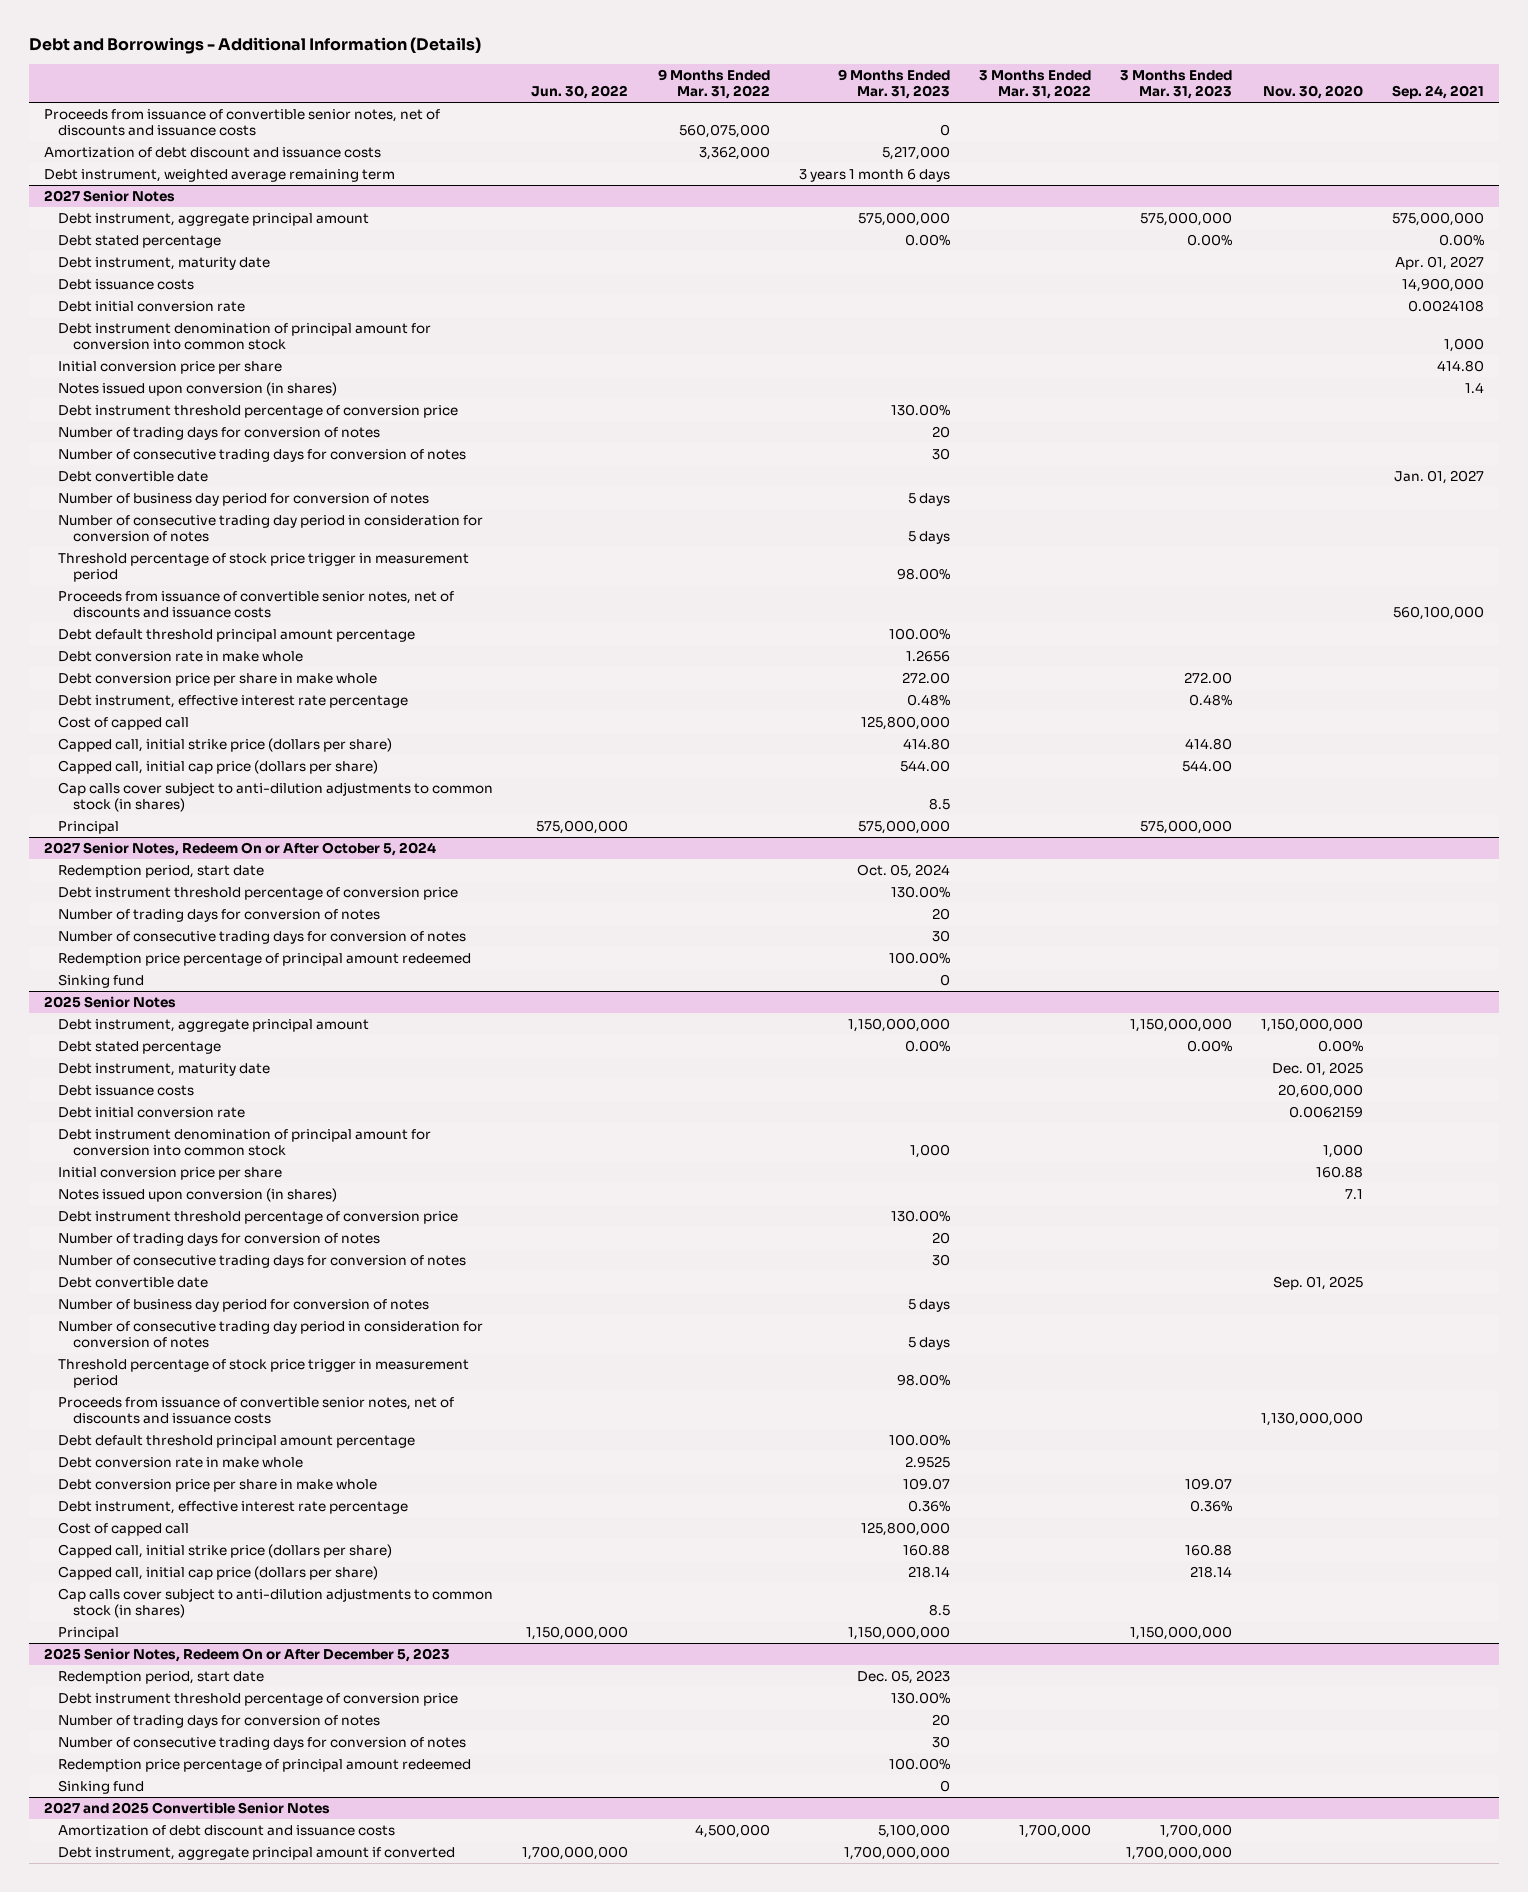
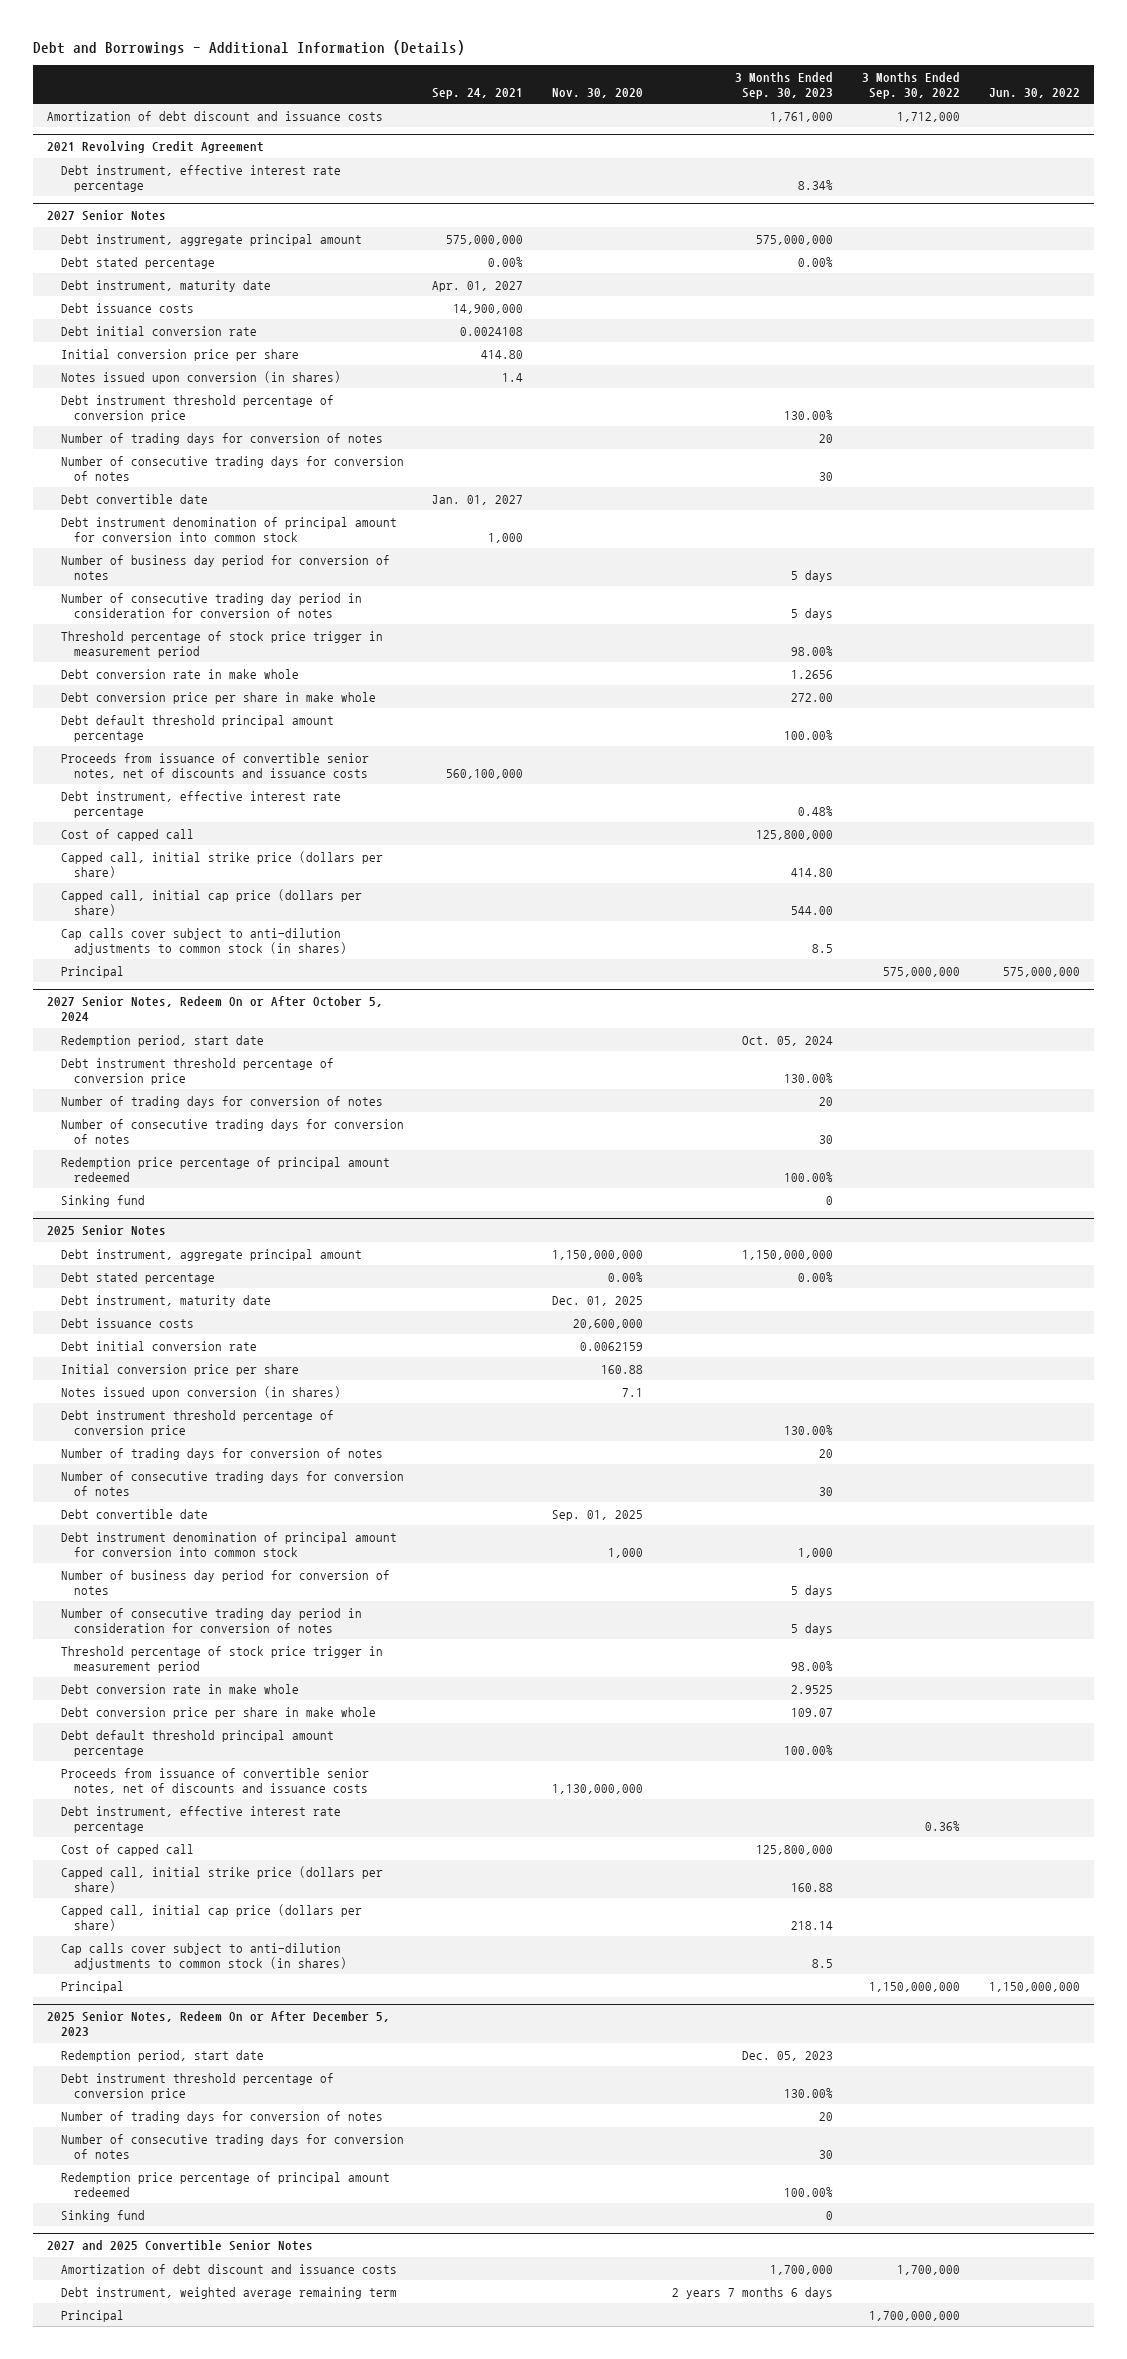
- | Jun. 30, 2022 | 9 Months Ended Mar. 31, 2022 | 9 Months Ended Mar. 31, 2023 | 3 Months Ended Mar. 31, 2022 | 3 Months Ended Mar. 31, 2023 | Nov. 30, 2020 | Sep. 24, 2021
+ | Sep. 24, 2021 | Nov. 30, 2020 | 3 Months Ended Sep. 30, 2023 | 3 Months Ended Sep. 30, 2022 | Jun. 30, 2022
- Proceeds from issuance of convertible senior notes, net of discounts and issuance costs | | 560,075,000 | 0 | | | |
- Debt instrument, weighted average remaining term | | | 3 years 1 month 6 days | | | |
+ 2021 Revolving Credit Agreement
+ Debt instrument, effective interest rate percentage | | | 8.34% | |
@ 2027 Senior Notes
moved down: Debt instrument denomination of principal amount for conversion into common stock | 1,000 | | | |
moved down: Debt default threshold principal amount percentage | | | 100.00% | |
moved down: Proceeds from issuance of convertible senior notes, net of discounts and issuance costs | 560,100,000 | | | |
@ 2025 Senior Notes
moved down: Debt instrument denomination of principal amount for conversion into common stock | | 1,000 | 1,000 | |
moved down: Debt default threshold principal amount percentage | | | 100.00% | |
moved down: Proceeds from issuance of convertible senior notes, net of discounts and issuance costs | | 1,130,000,000 | | |
@ 2027 and 2025 Convertible Senior Notes
- Debt instrument, aggregate principal amount if converted | 1,700,000,000 | | 1,700,000,000 | | 1,700,000,000 | |
+ Debt instrument, weighted average remaining term | | | 2 years 7 months 6 days | |
+ Principal | | | | 1,700,000,000 |

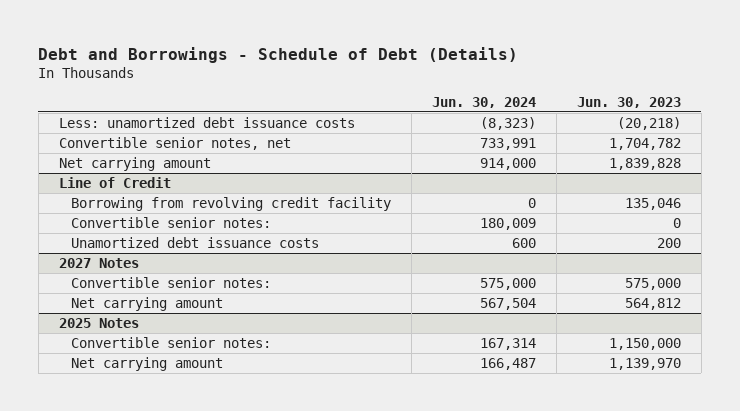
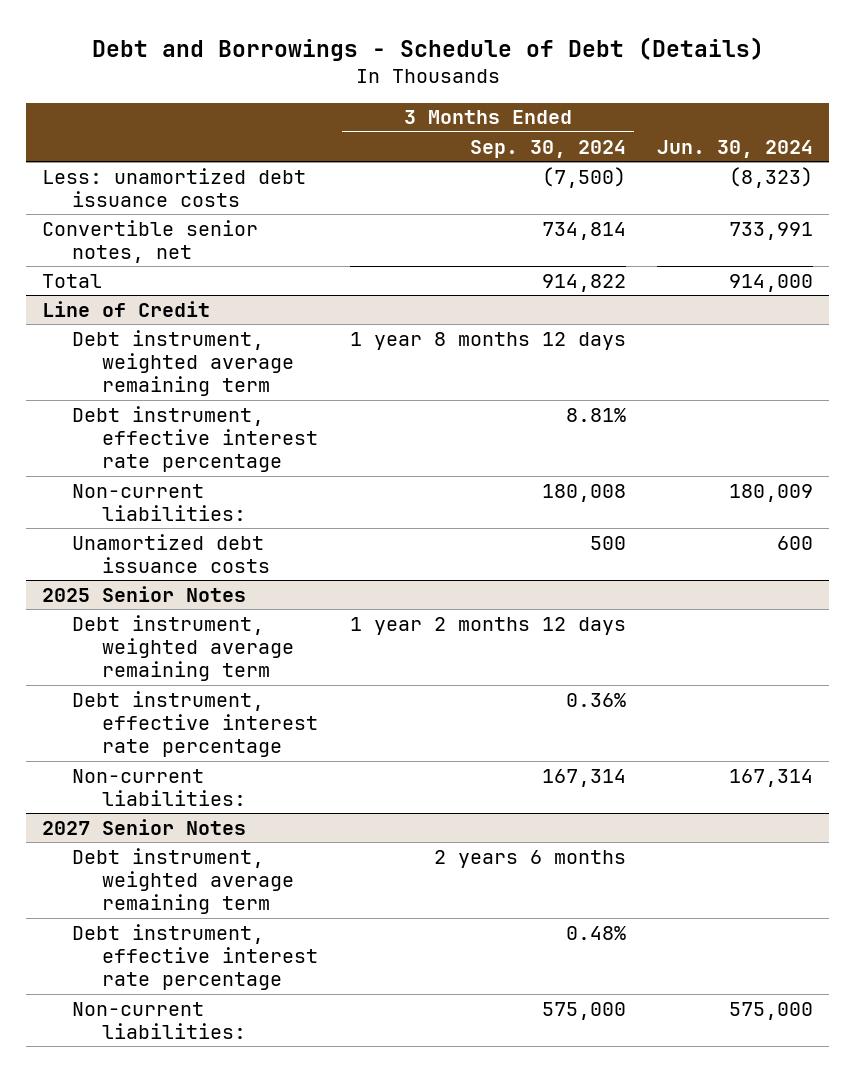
- | Jun. 30, 2024 | Jun. 30, 2023
+ | 3 Months Ended Sep. 30, 2024 | Jun. 30, 2024
- Net carrying amount | 914,000 | 1,839,828
+ Total | 914,822 | 914,000
@ Line of Credit
- Borrowing from revolving credit facility | 0 | 135,046
- Convertible senior notes: | 180,009 | 0
+ Debt instrument, weighted average remaining term | 1 year 8 months 12 days |
+ Debt instrument, effective interest rate percentage | 8.81% |
+ Non-current liabilities: | 180,008 | 180,009
- 2027 Notes
- Convertible senior notes: | 575,000 | 575,000
- Net carrying amount | 567,504 | 564,812
- 2025 Notes
- Convertible senior notes: | 167,314 | 1,150,000
- Net carrying amount | 166,487 | 1,139,970
+ 2025 Senior Notes
+ Debt instrument, weighted average remaining term | 1 year 2 months 12 days |
+ Debt instrument, effective interest rate percentage | 0.36% |
+ Non-current liabilities: | 167,314 | 167,314
+ 2027 Senior Notes
+ Debt instrument, weighted average remaining term | 2 years 6 months |
+ Debt instrument, effective interest rate percentage | 0.48% |
+ Non-current liabilities: | 575,000 | 575,000

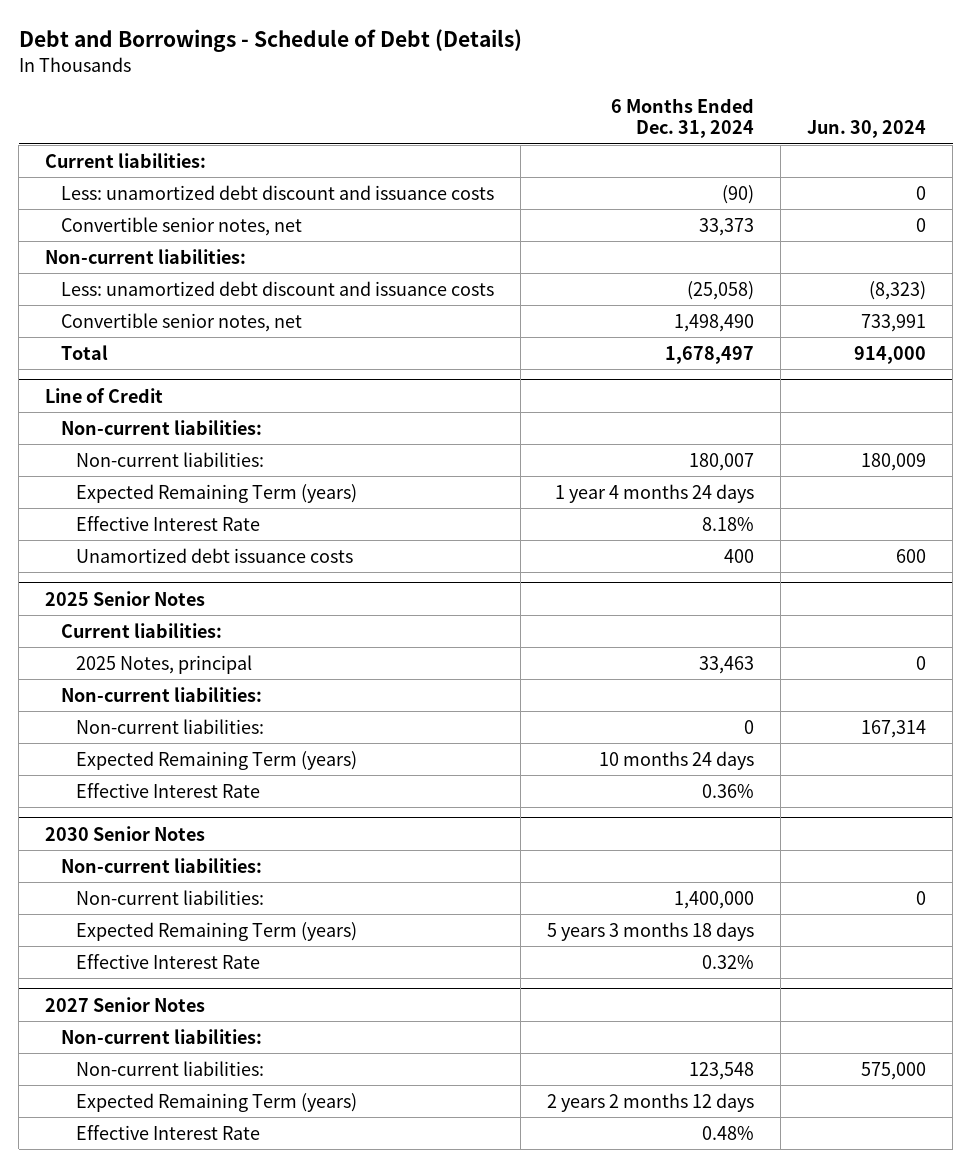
- | 3 Months Ended Sep. 30, 2024 | Jun. 30, 2024
+ | 6 Months Ended Dec. 31, 2024 | Jun. 30, 2024
- Less: unamortized debt issuance costs | (7,500) | (8,323)
+ Current liabilities:
+ Less: unamortized debt discount and issuance costs | (90) | 0
+ Convertible senior notes, net | 33,373 | 0
+ Non-current liabilities:
+ Less: unamortized debt discount and issuance costs | (25,058) | (8,323)
@ Line of Credit
- Debt instrument, weighted average remaining term | 1 year 8 months 12 days |
- Debt instrument, effective interest rate percentage | 8.81% |
+ Non-current liabilities:
+ Expected Remaining Term (years) | 1 year 4 months 24 days |
+ Effective Interest Rate | 8.18% |
@ 2025 Senior Notes
- Debt instrument, weighted average remaining term | 1 year 2 months 12 days |
- Debt instrument, effective interest rate percentage | 0.36% |
+ Current liabilities:
+ 2025 Notes, principal | 33,463 | 0
+ Non-current liabilities:
+ Expected Remaining Term (years) | 10 months 24 days |
+ Effective Interest Rate | 0.36% |
+ 2030 Senior Notes
+ Non-current liabilities:
+ Non-current liabilities: | 1,400,000 | 0
+ Expected Remaining Term (years) | 5 years 3 months 18 days |
+ Effective Interest Rate | 0.32% |
@ 2027 Senior Notes
- Debt instrument, weighted average remaining term | 2 years 6 months |
- Debt instrument, effective interest rate percentage | 0.48% |
+ Non-current liabilities:
+ Expected Remaining Term (years) | 2 years 2 months 12 days |
+ Effective Interest Rate | 0.48% |

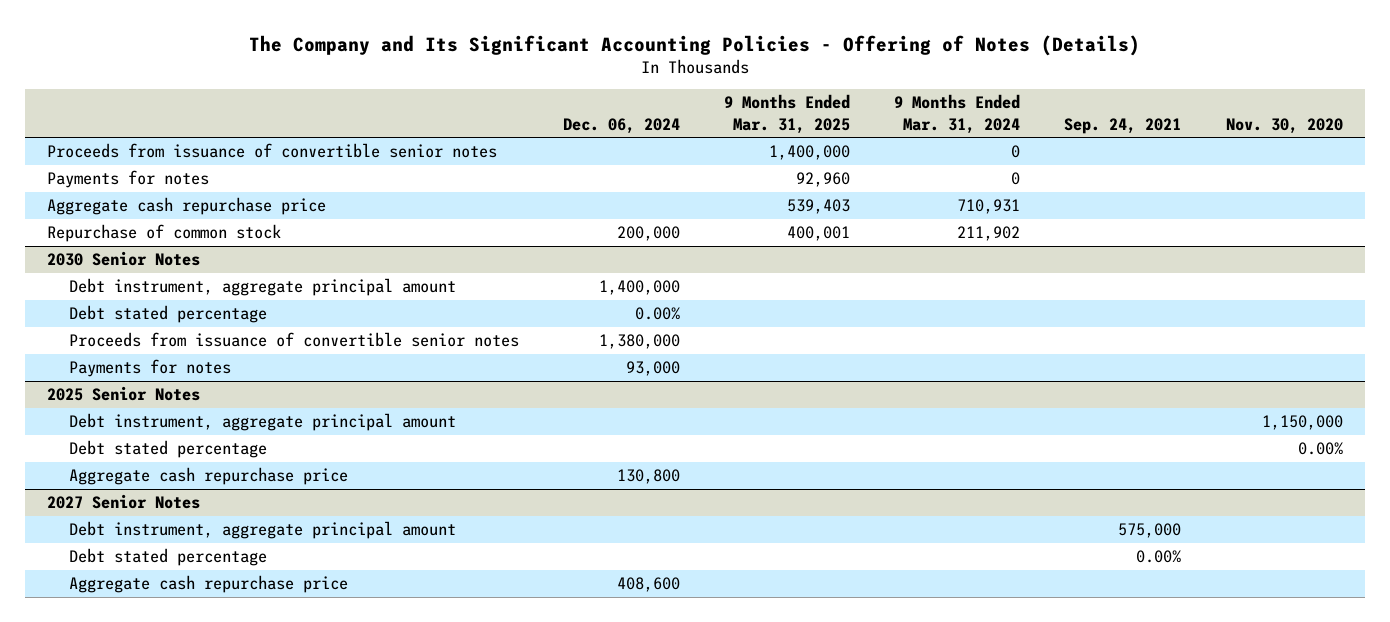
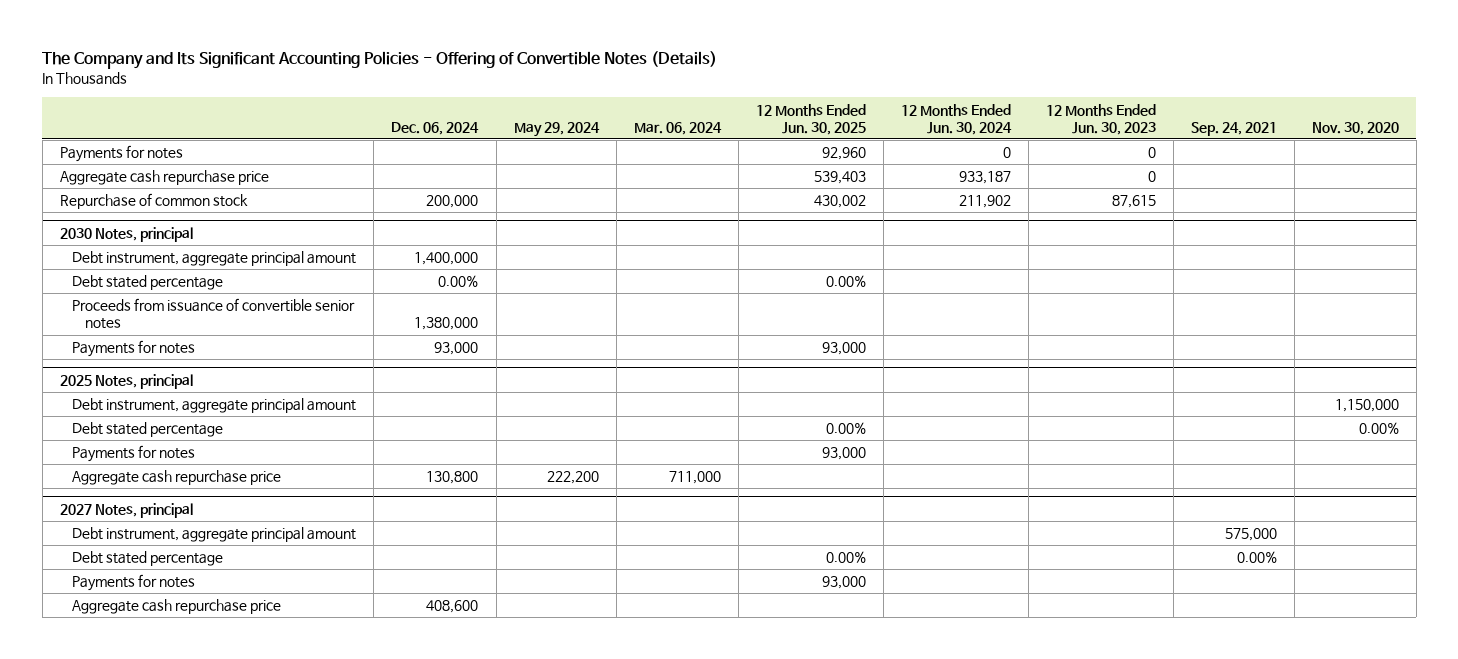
- The Company and Its Significant Accounting Policies - Offering of Notes (Details)
+ The Company and Its Significant Accounting Policies - Offering of Convertible Notes (Details)
- | Dec. 06, 2024 | 9 Months Ended Mar. 31, 2025 | 9 Months Ended Mar. 31, 2024 | Sep. 24, 2021 | Nov. 30, 2020
+ | Dec. 06, 2024 | May 29, 2024 | Mar. 06, 2024 | 12 Months Ended Jun. 30, 2025 | 12 Months Ended Jun. 30, 2024 | 12 Months Ended Jun. 30, 2023 | Sep. 24, 2021 | Nov. 30, 2020
- Proceeds from issuance of convertible senior notes | | 1,400,000 | 0 | |
- 2030 Senior Notes
+ 2030 Notes, principal
- 2025 Senior Notes
+ 2025 Notes, principal
+ Payments for notes | | | | 93,000 | | | |
- 2027 Senior Notes
+ 2027 Notes, principal
+ Payments for notes | | | | 93,000 | | | |

